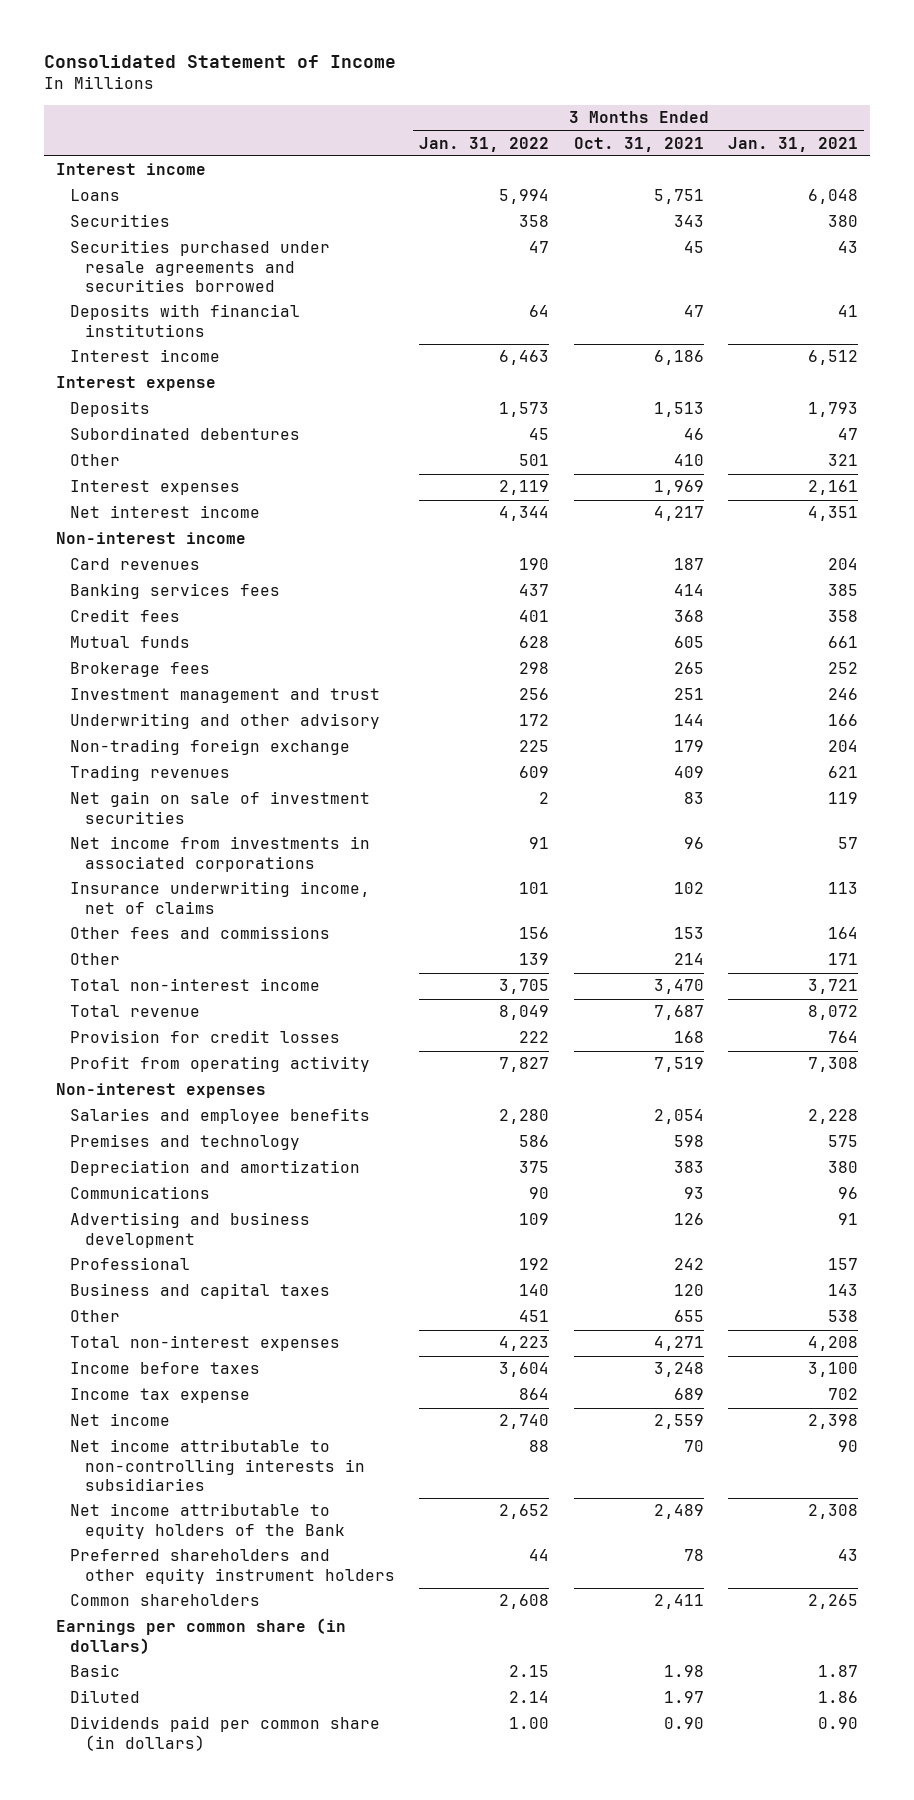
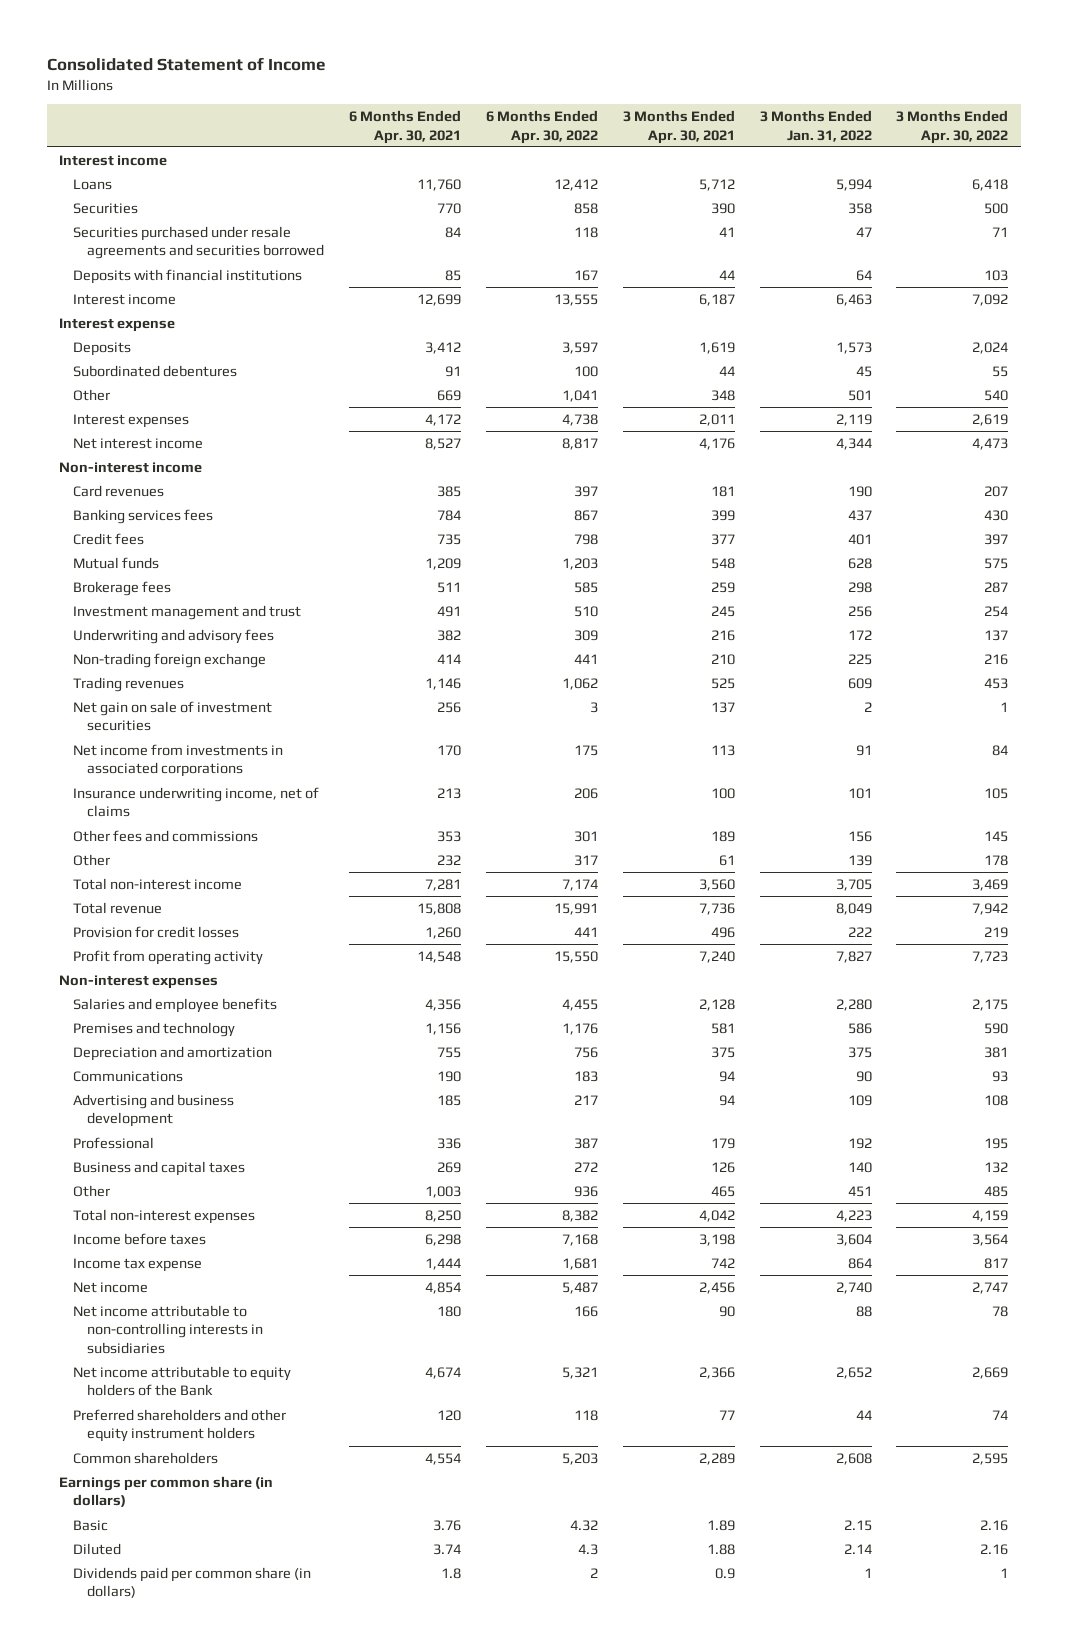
- | 3 Months Ended Jan. 31, 2022 | 3 Months Ended Oct. 31, 2021 | 3 Months Ended Jan. 31, 2021
+ | 6 Months Ended Apr. 30, 2021 | 6 Months Ended Apr. 30, 2022 | 3 Months Ended Apr. 30, 2021 | 3 Months Ended Jan. 31, 2022 | 3 Months Ended Apr. 30, 2022
- Underwriting and other advisory | 172 | 144 | 166
+ Underwriting and advisory fees | 382 | 309 | 216 | 172 | 137
- Dividends paid per common share (in dollars) | 1.00 | 0.90 | 0.90
+ Dividends paid per common share (in dollars) | 1.8 | 2 | 0.9 | 1 | 1

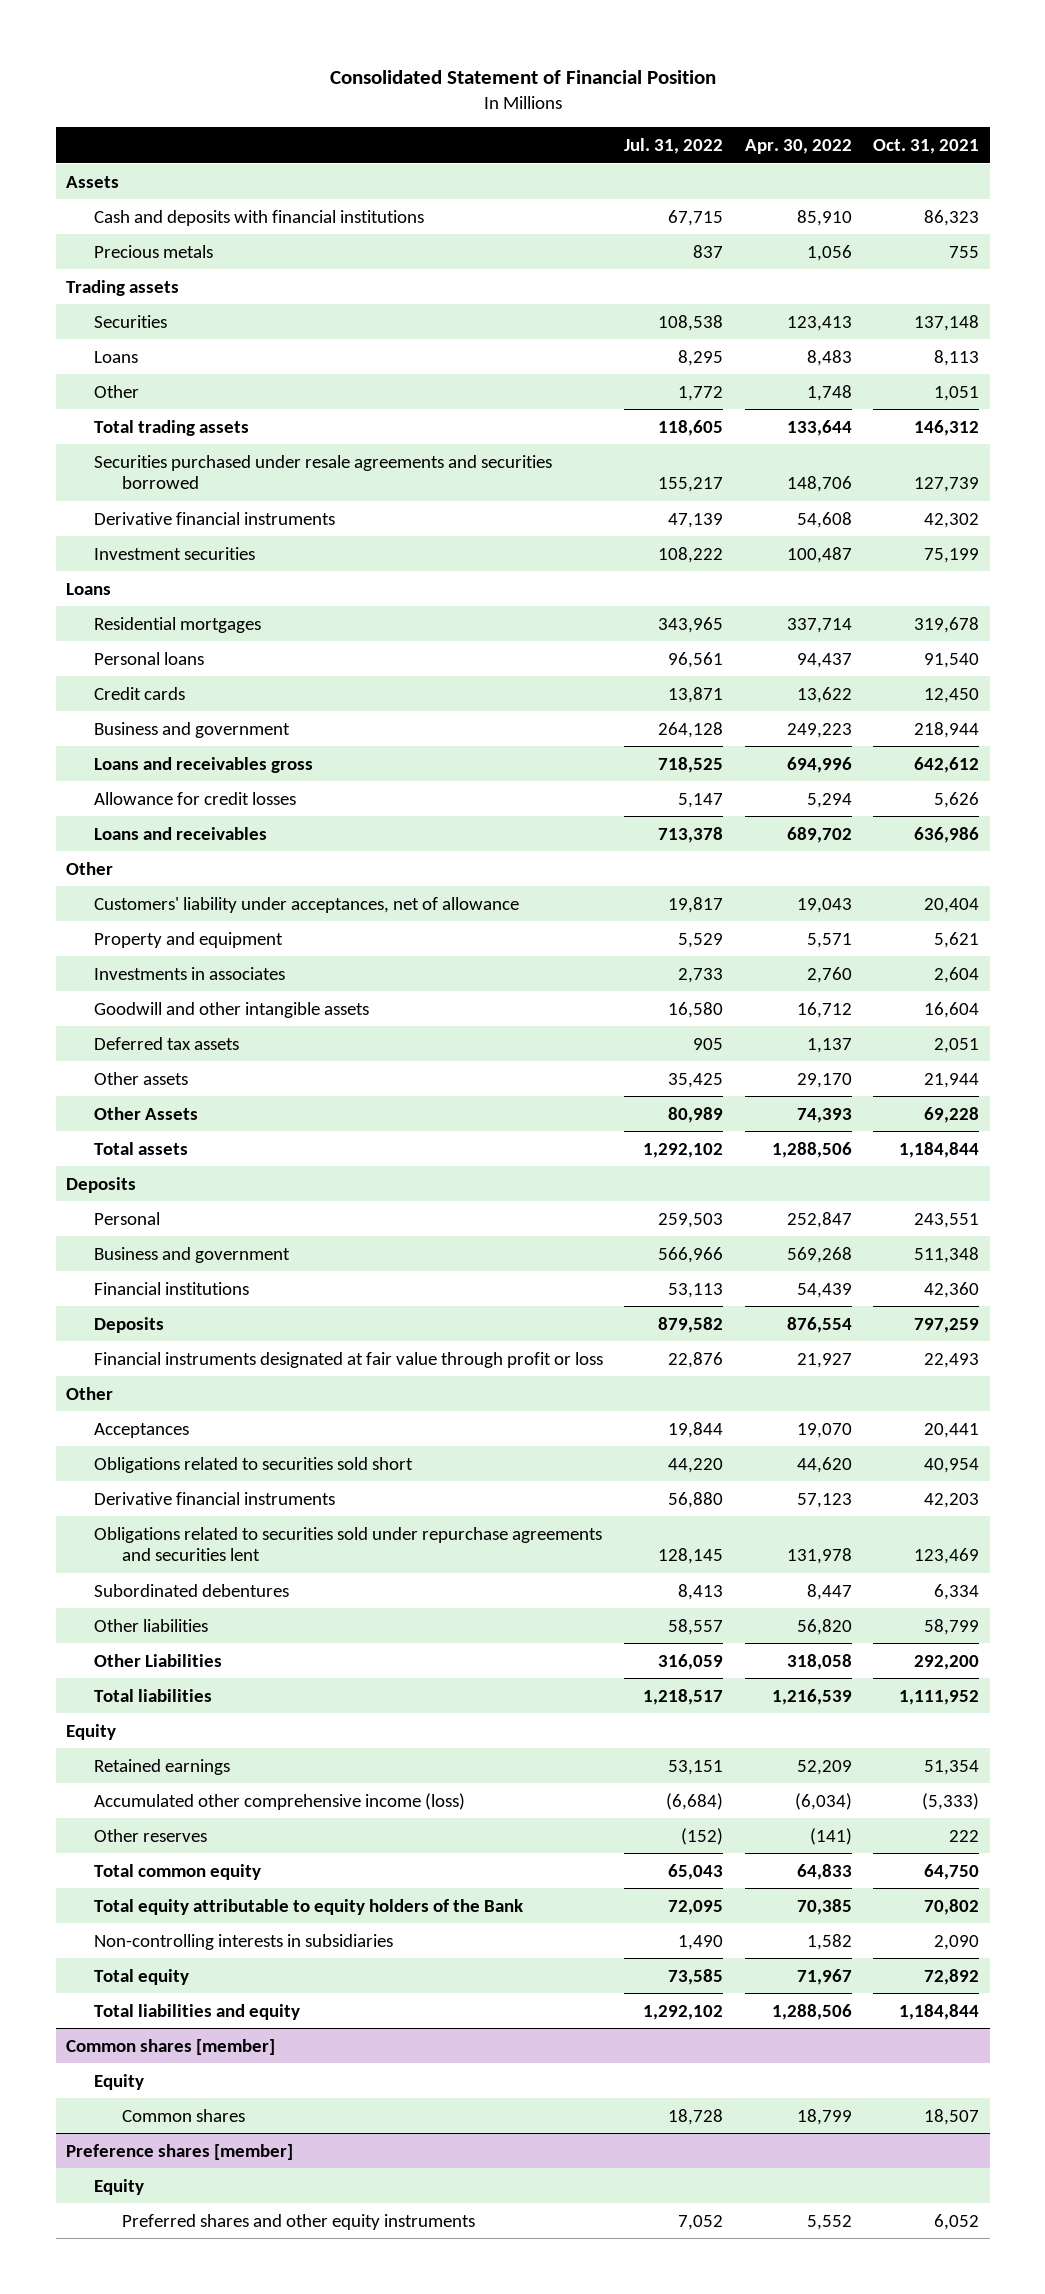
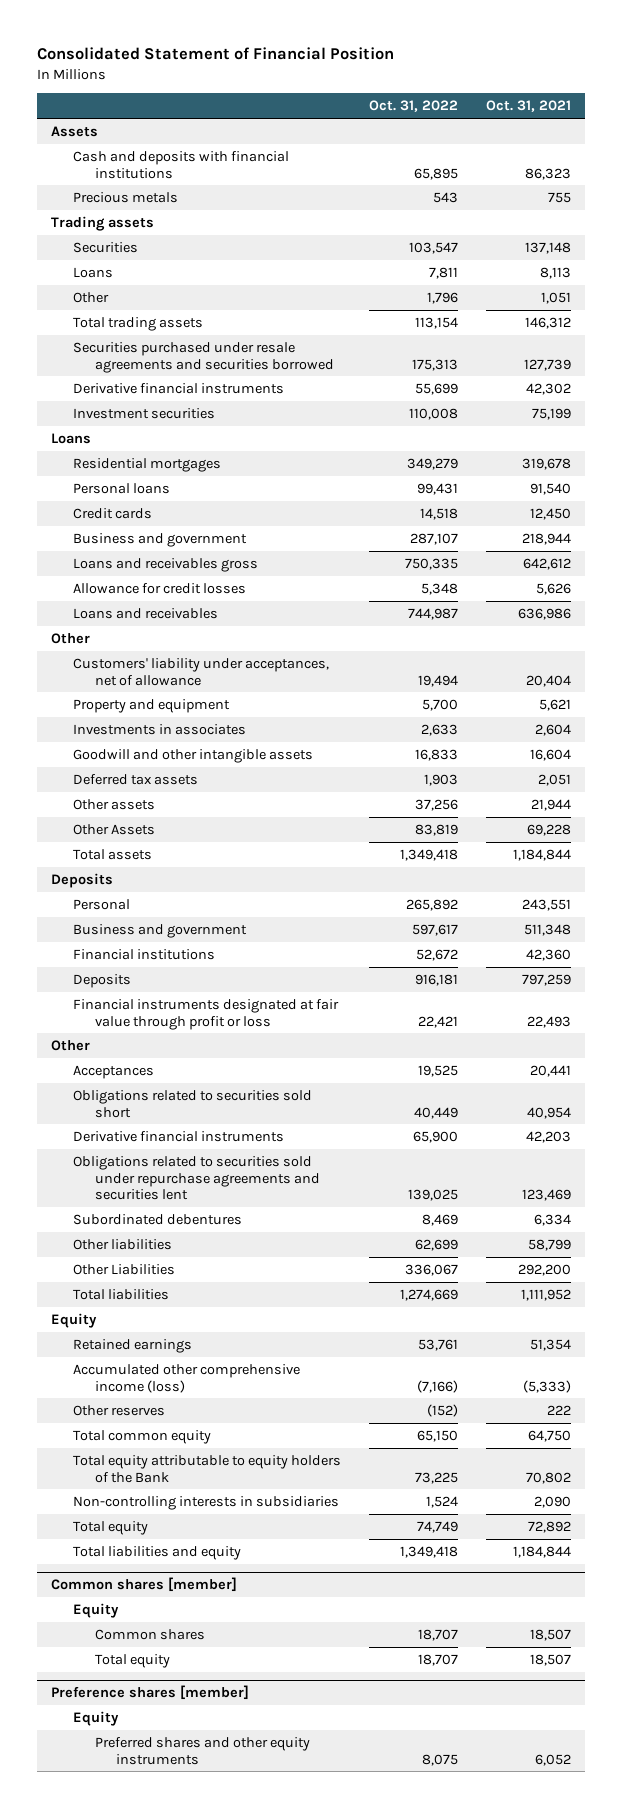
- | Jul. 31, 2022 | Apr. 30, 2022 | Oct. 31, 2021
+ | Oct. 31, 2022 | Oct. 31, 2021
@ Common shares [member]
+ Total equity | 18,707 | 18,507

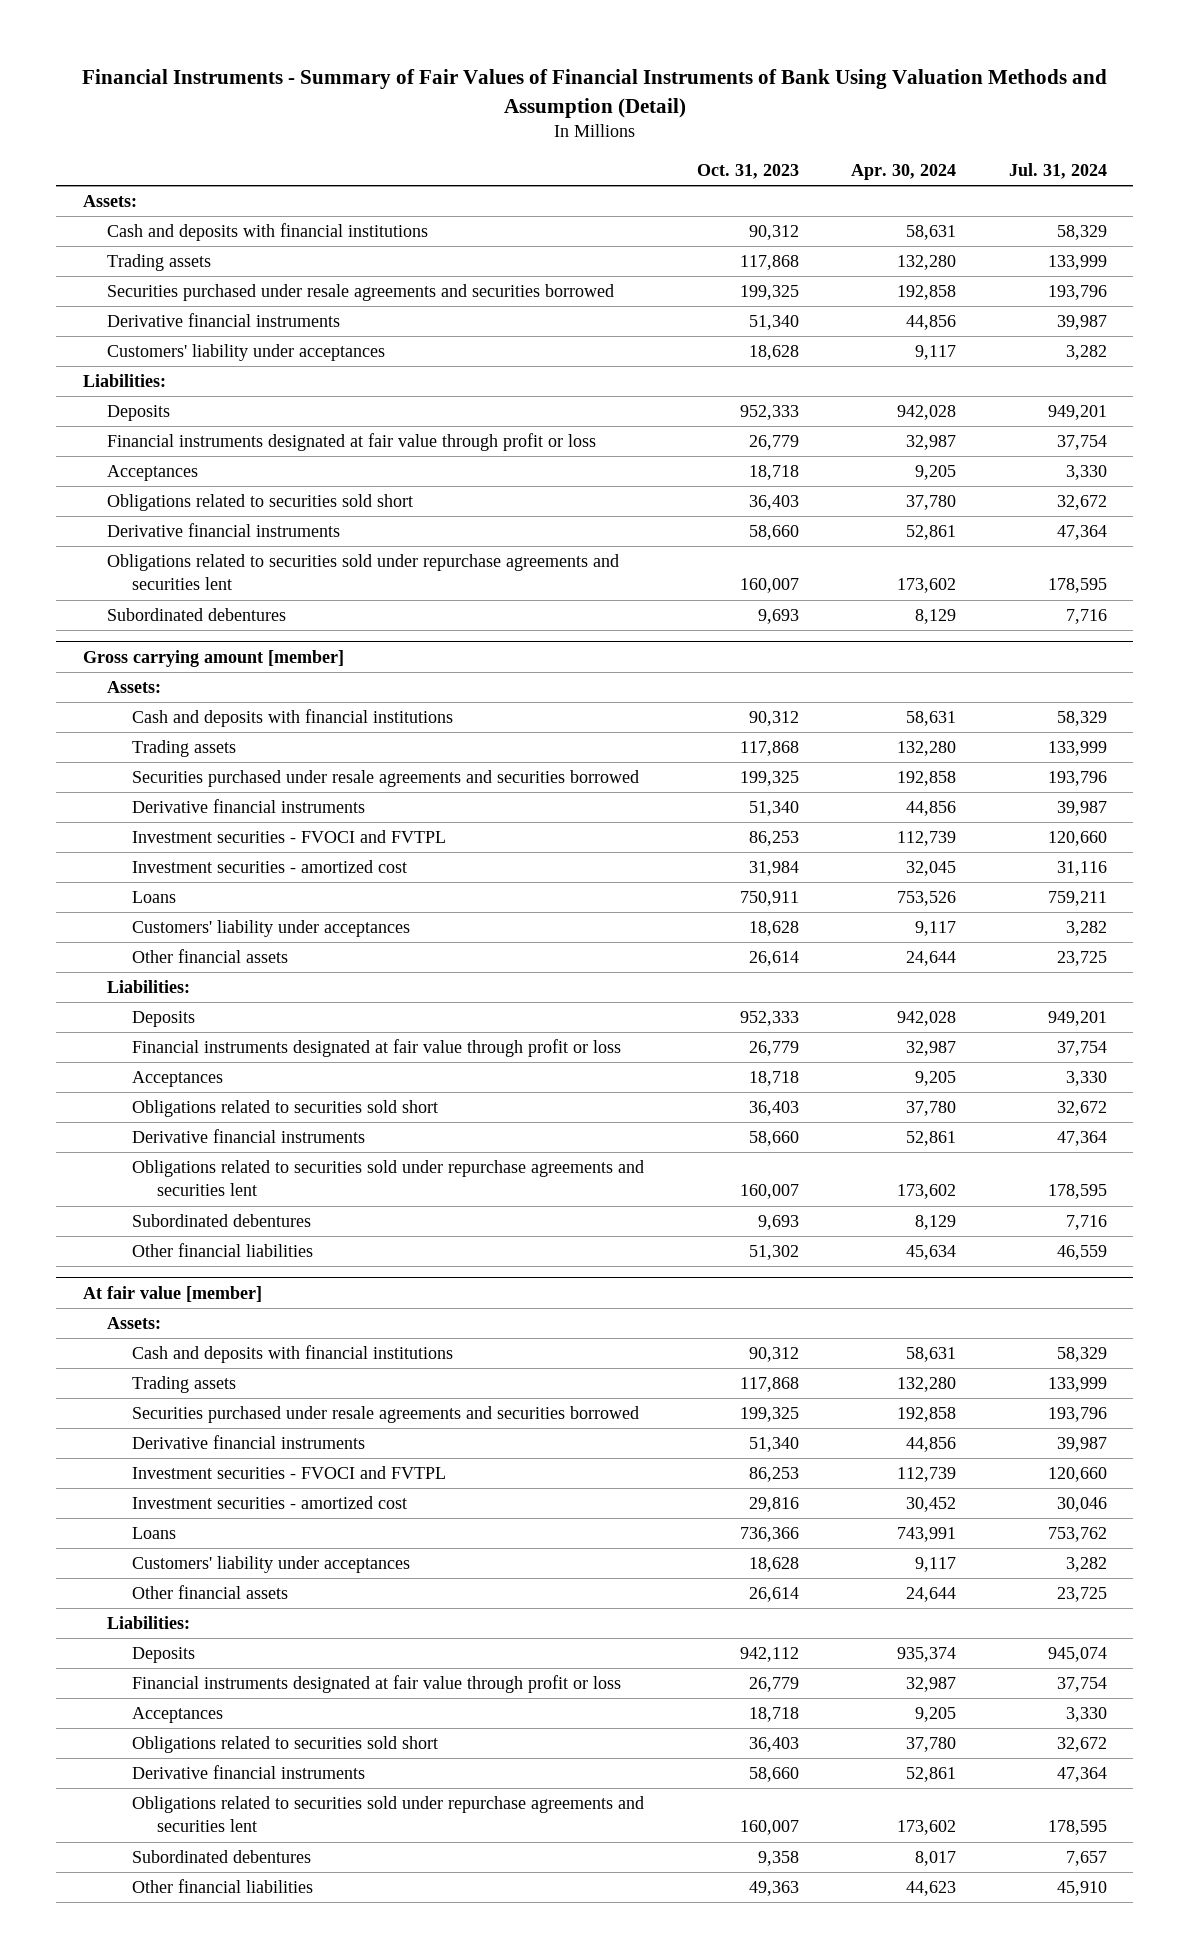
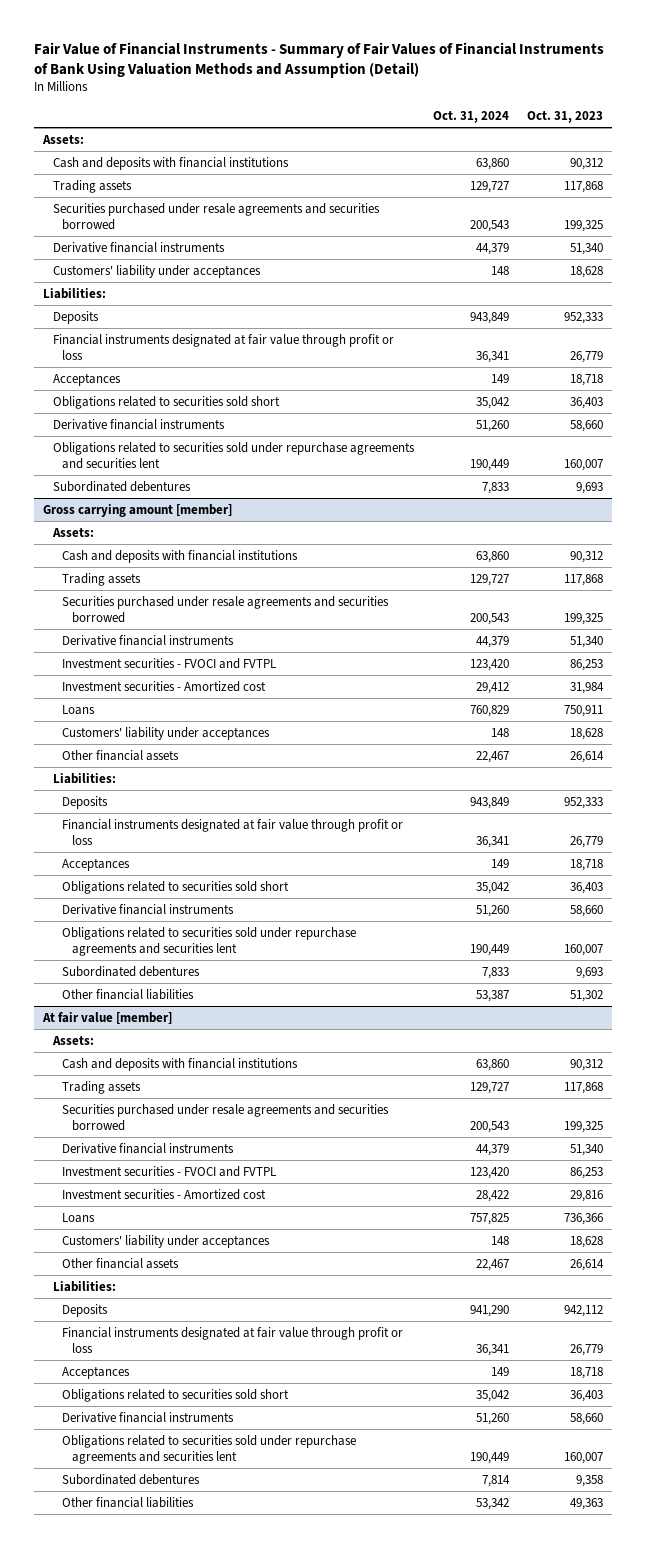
- Financial Instruments - Summary of Fair Values of Financial Instruments of Bank Using Valuation Methods and Assumption (Detail)
+ Fair Value of Financial Instruments - Summary of Fair Values of Financial Instruments of Bank Using Valuation Methods and Assumption (Detail)
- | Oct. 31, 2023 | Apr. 30, 2024 | Jul. 31, 2024
+ | Oct. 31, 2024 | Oct. 31, 2023
@ Gross carrying amount [member]
- Investment securities - amortized cost | 31,984 | 32,045 | 31,116
+ Investment securities - Amortized cost | 29,412 | 31,984
@ At fair value [member]
- Investment securities - amortized cost | 29,816 | 30,452 | 30,046
+ Investment securities - Amortized cost | 28,422 | 29,816

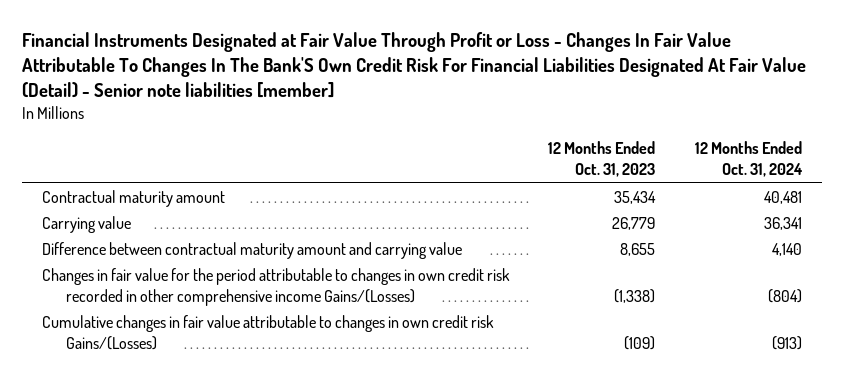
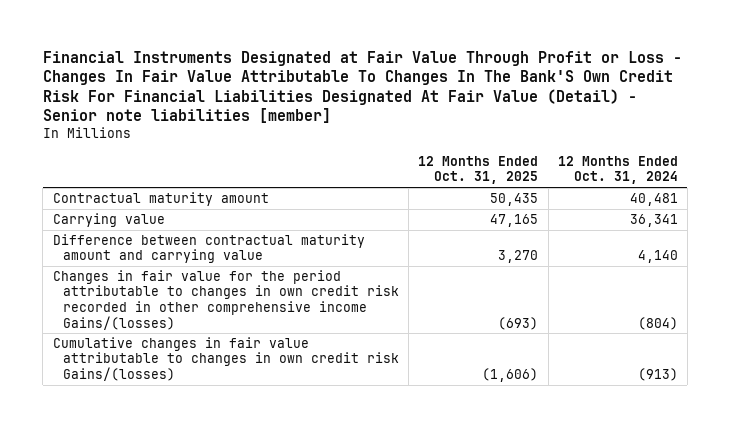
- | 12 Months Ended Oct. 31, 2023 | 12 Months Ended Oct. 31, 2024
+ | 12 Months Ended Oct. 31, 2025 | 12 Months Ended Oct. 31, 2024
- Changes in fair value for the period attributable to changes in own credit risk recorded in other comprehensive income Gains/(Losses) | (1,338) | (804)
- Cumulative changes in fair value attributable to changes in own credit risk Gains/(Losses) | (109) | (913)
+ Changes in fair value for the period attributable to changes in own credit risk recorded in other comprehensive income Gains/(losses) | (693) | (804)
+ Cumulative changes in fair value attributable to changes in own credit risk Gains/(losses) | (1,606) | (913)

